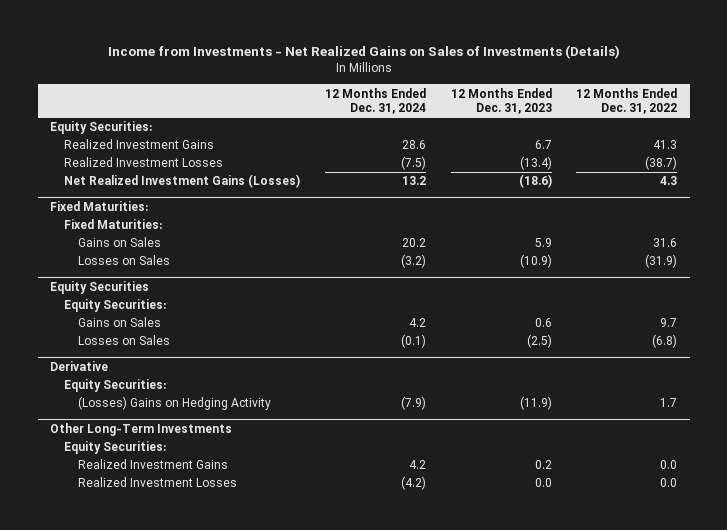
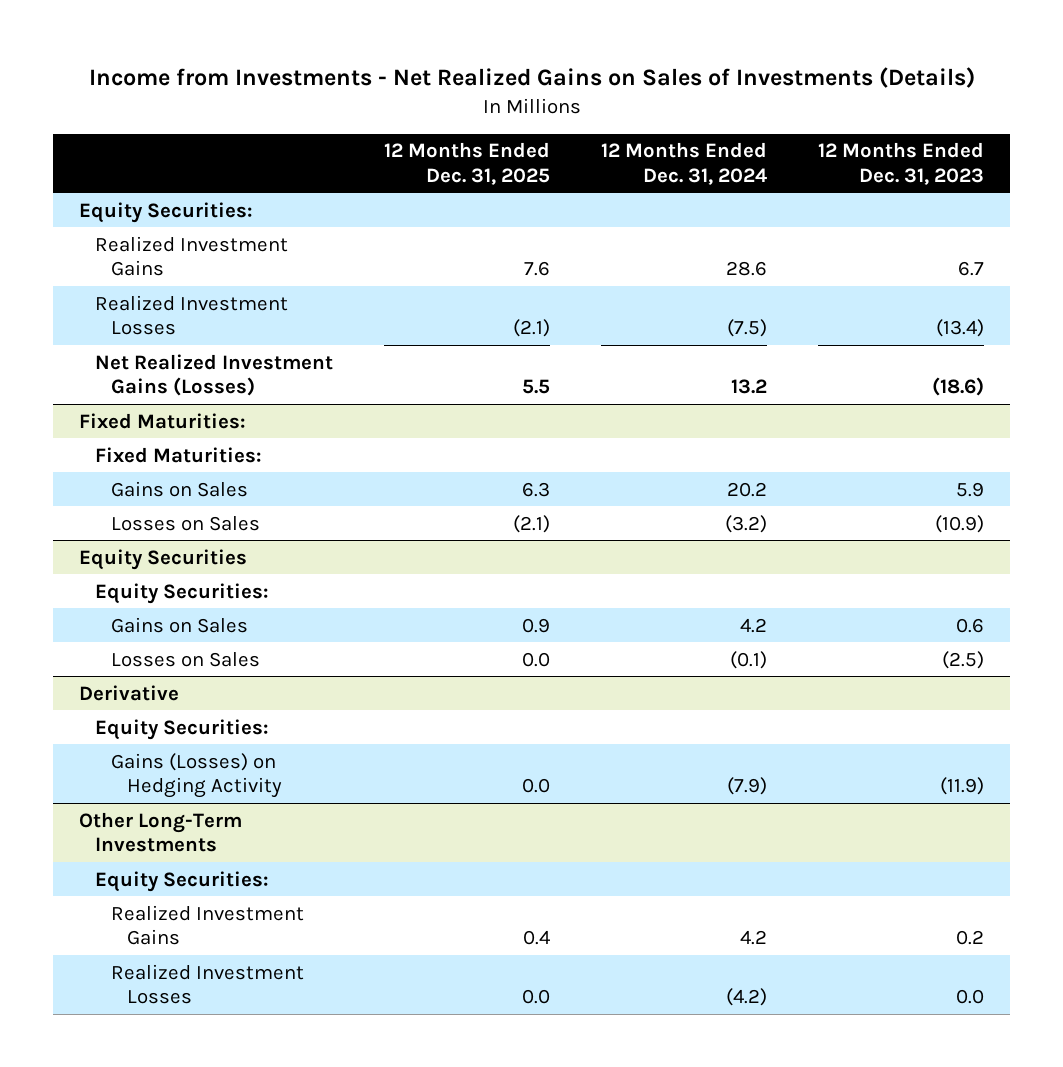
- | 12 Months Ended Dec. 31, 2024 | 12 Months Ended Dec. 31, 2023 | 12 Months Ended Dec. 31, 2022
+ | 12 Months Ended Dec. 31, 2025 | 12 Months Ended Dec. 31, 2024 | 12 Months Ended Dec. 31, 2023
@ Derivative
- (Losses) Gains on Hedging Activity | (7.9) | (11.9) | 1.7
+ Gains (Losses) on Hedging Activity | 0.0 | (7.9) | (11.9)

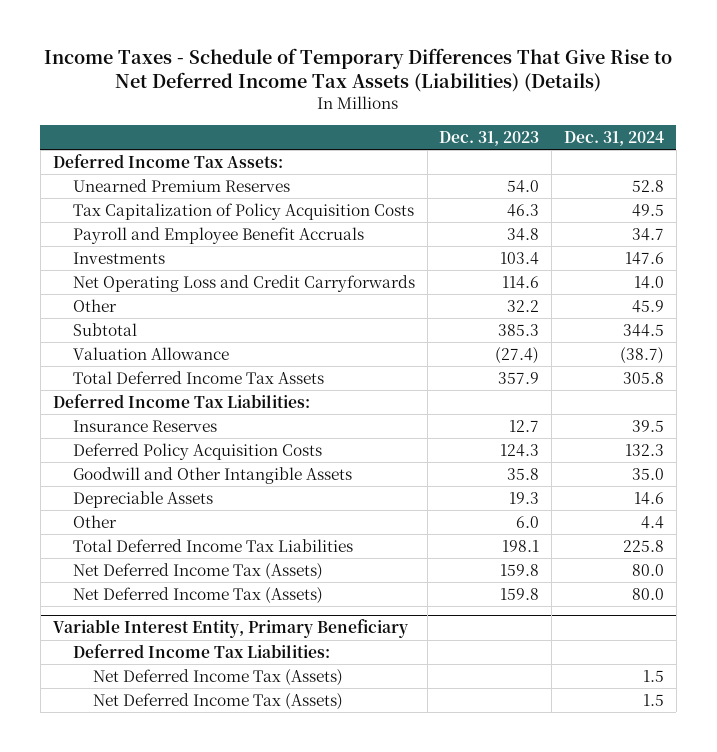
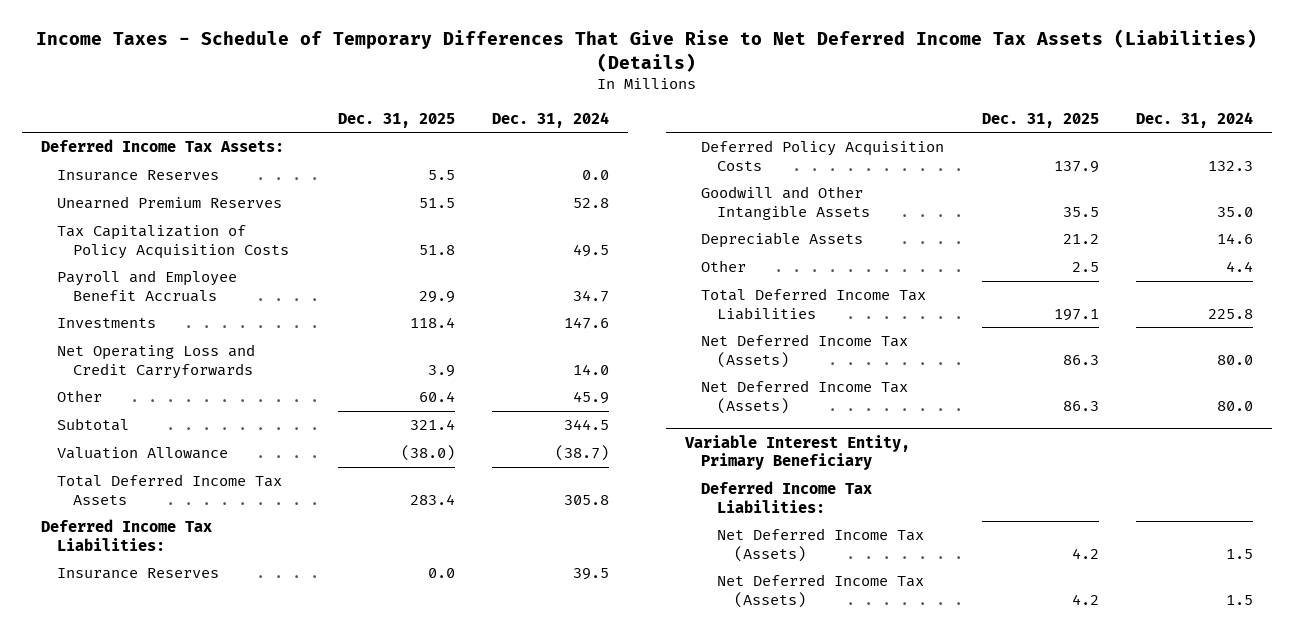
- | Dec. 31, 2023 | Dec. 31, 2024
+ | Dec. 31, 2025 | Dec. 31, 2024
+ Insurance Reserves | 5.5 | 0.0

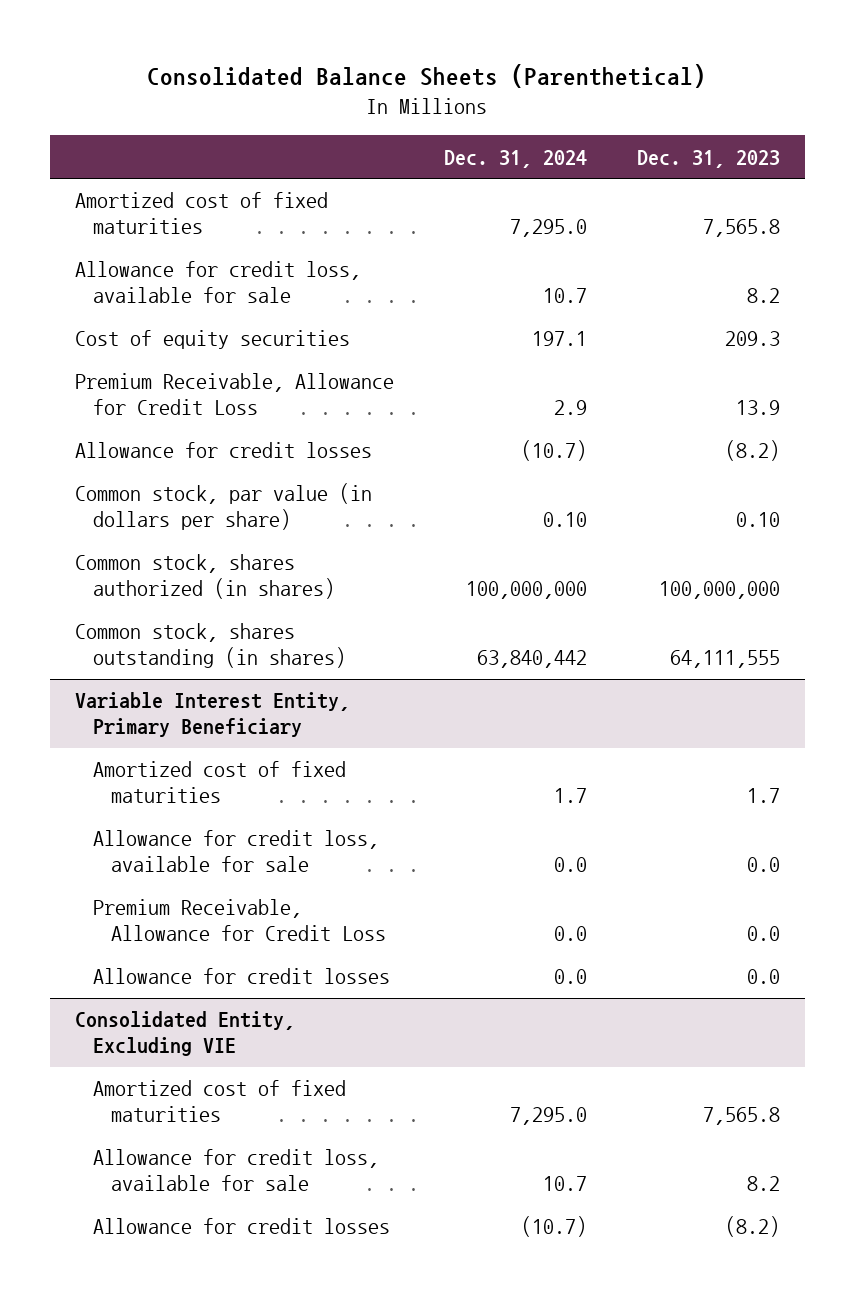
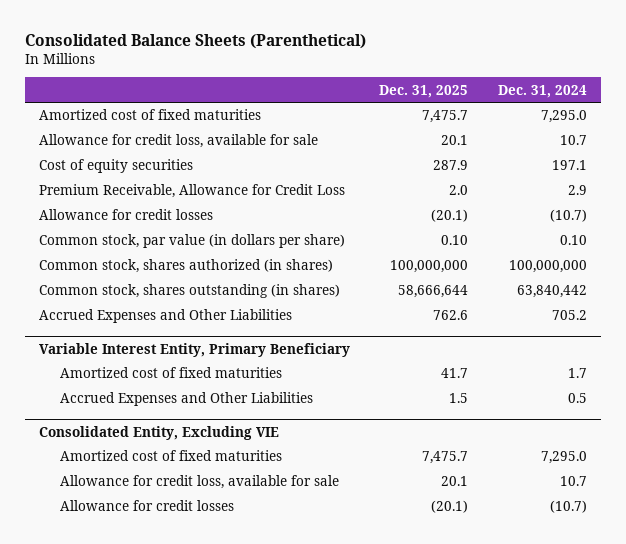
- | Dec. 31, 2024 | Dec. 31, 2023
+ | Dec. 31, 2025 | Dec. 31, 2024
+ Accrued Expenses and Other Liabilities | 762.6 | 705.2
@ Variable Interest Entity, Primary Beneficiary
- Allowance for credit loss, available for sale | 0.0 | 0.0
- Premium Receivable, Allowance for Credit Loss | 0.0 | 0.0
- Allowance for credit losses | 0.0 | 0.0
+ Accrued Expenses and Other Liabilities | 1.5 | 0.5

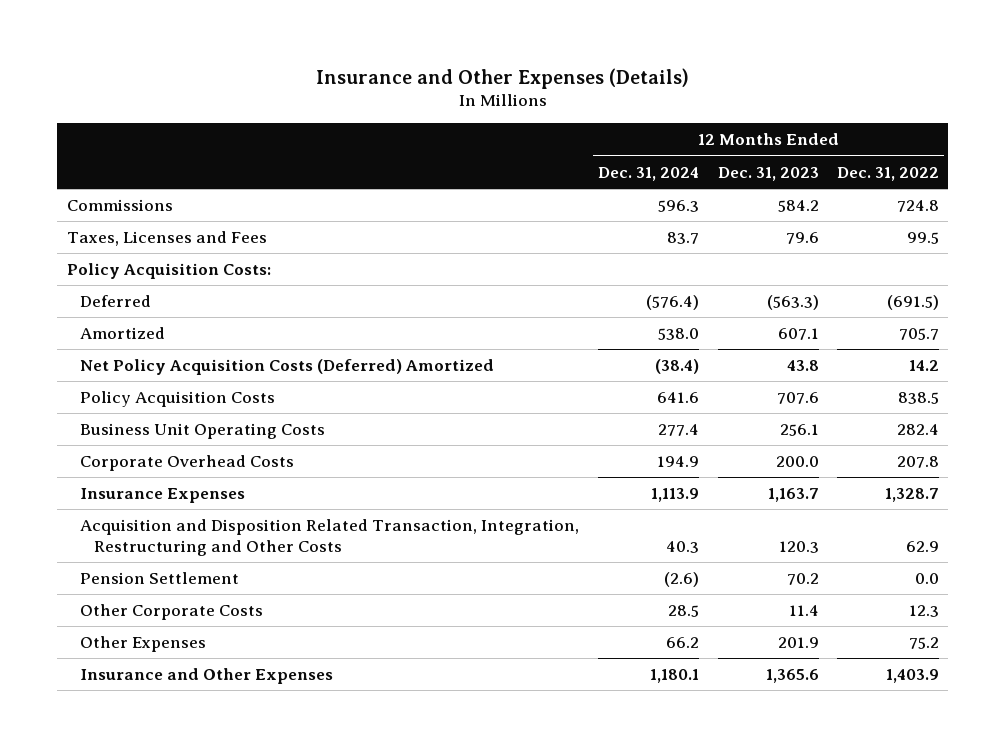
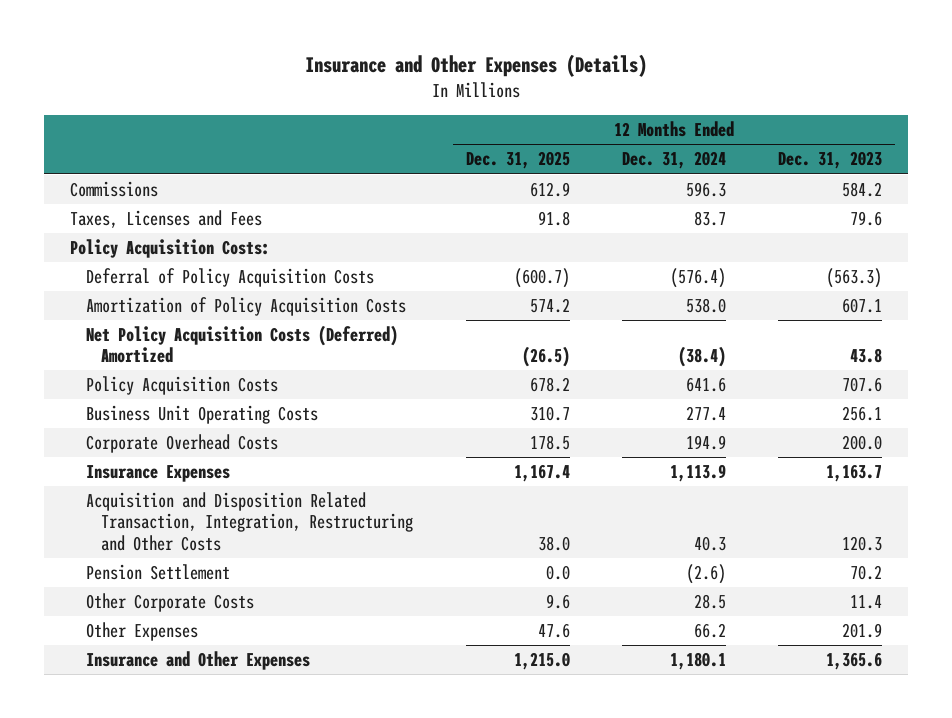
- | 12 Months Ended Dec. 31, 2024 | 12 Months Ended Dec. 31, 2023 | 12 Months Ended Dec. 31, 2022
+ | 12 Months Ended Dec. 31, 2025 | 12 Months Ended Dec. 31, 2024 | 12 Months Ended Dec. 31, 2023
- Deferred | (576.4) | (563.3) | (691.5)
- Amortized | 538.0 | 607.1 | 705.7
+ Deferral of Policy Acquisition Costs | (600.7) | (576.4) | (563.3)
+ Amortization of Policy Acquisition Costs | 574.2 | 538.0 | 607.1

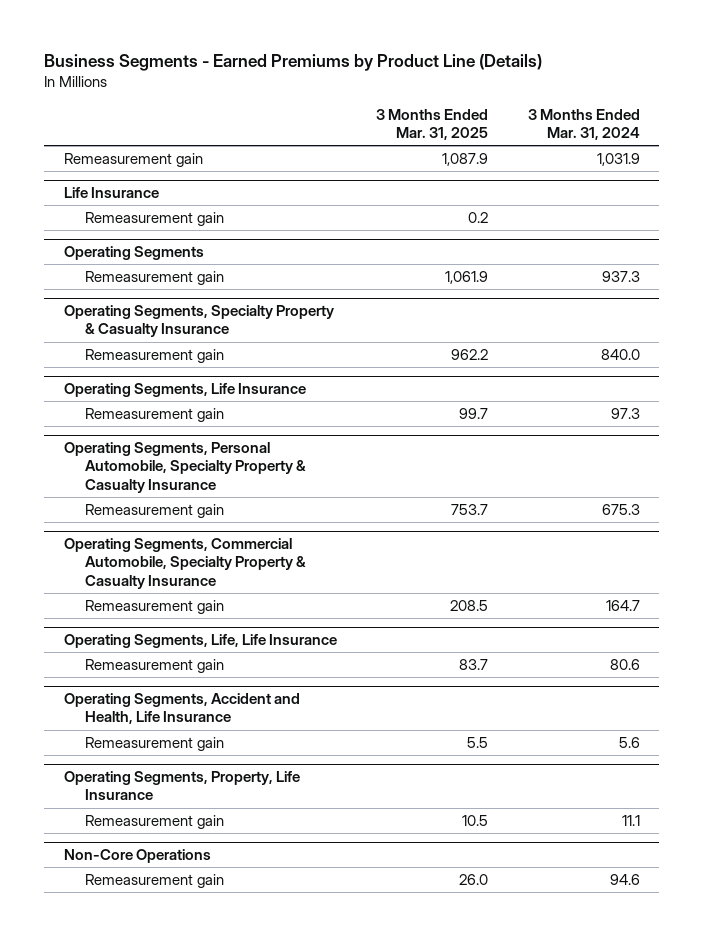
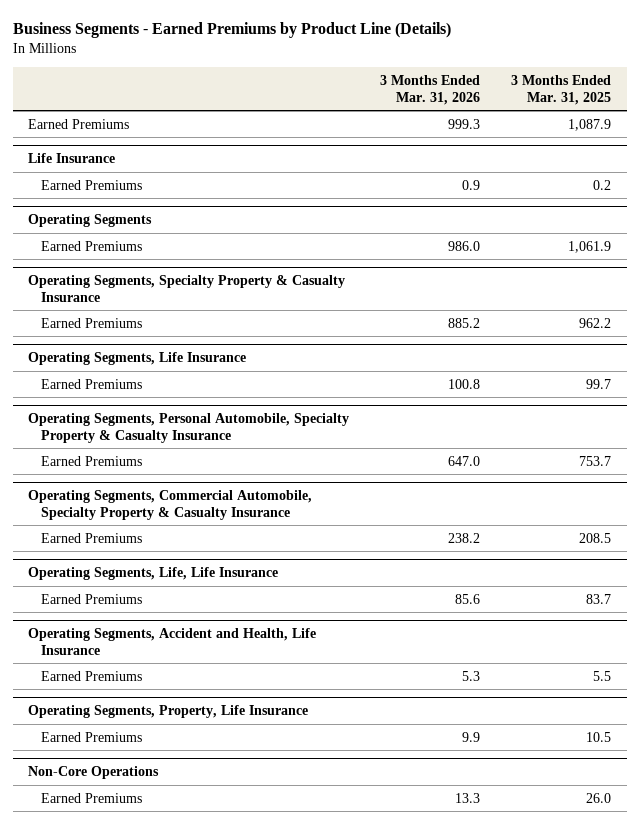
- | 3 Months Ended Mar. 31, 2025 | 3 Months Ended Mar. 31, 2024
+ | 3 Months Ended Mar. 31, 2026 | 3 Months Ended Mar. 31, 2025
- Remeasurement gain | 1,087.9 | 1,031.9
+ Earned Premiums | 999.3 | 1,087.9
@ Life Insurance
- Remeasurement gain | 0.2 |
+ Earned Premiums | 0.9 | 0.2
@ Operating Segments
- Remeasurement gain | 1,061.9 | 937.3
+ Earned Premiums | 986.0 | 1,061.9
@ Operating Segments, Specialty Property & Casualty Insurance
- Remeasurement gain | 962.2 | 840.0
+ Earned Premiums | 885.2 | 962.2
@ Operating Segments, Life Insurance
- Remeasurement gain | 99.7 | 97.3
+ Earned Premiums | 100.8 | 99.7
@ Operating Segments, Personal Automobile, Specialty Property & Casualty Insurance
- Remeasurement gain | 753.7 | 675.3
+ Earned Premiums | 647.0 | 753.7
@ Operating Segments, Commercial Automobile, Specialty Property & Casualty Insurance
- Remeasurement gain | 208.5 | 164.7
+ Earned Premiums | 238.2 | 208.5
@ Operating Segments, Life, Life Insurance
- Remeasurement gain | 83.7 | 80.6
+ Earned Premiums | 85.6 | 83.7
@ Operating Segments, Accident and Health, Life Insurance
- Remeasurement gain | 5.5 | 5.6
+ Earned Premiums | 5.3 | 5.5
@ Operating Segments, Property, Life Insurance
- Remeasurement gain | 10.5 | 11.1
+ Earned Premiums | 9.9 | 10.5
@ Non-Core Operations
- Remeasurement gain | 26.0 | 94.6
+ Earned Premiums | 13.3 | 26.0

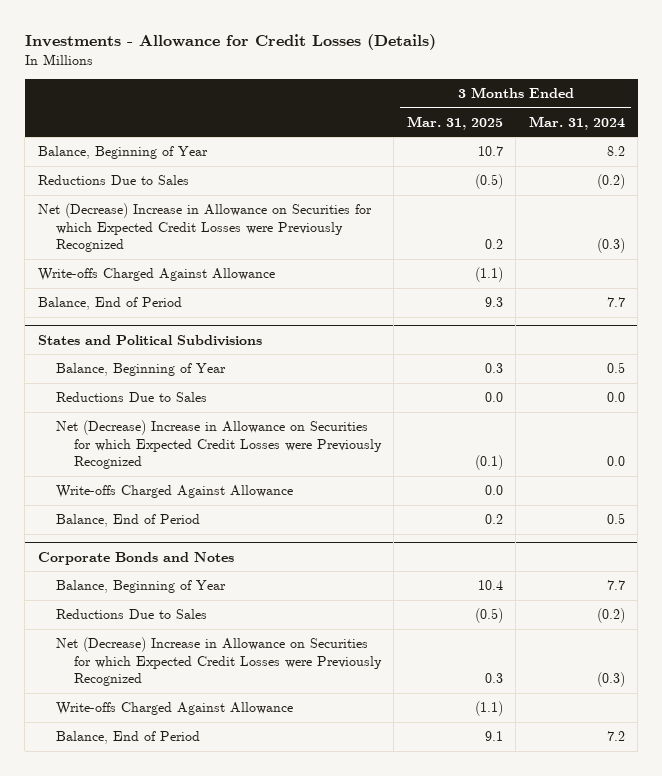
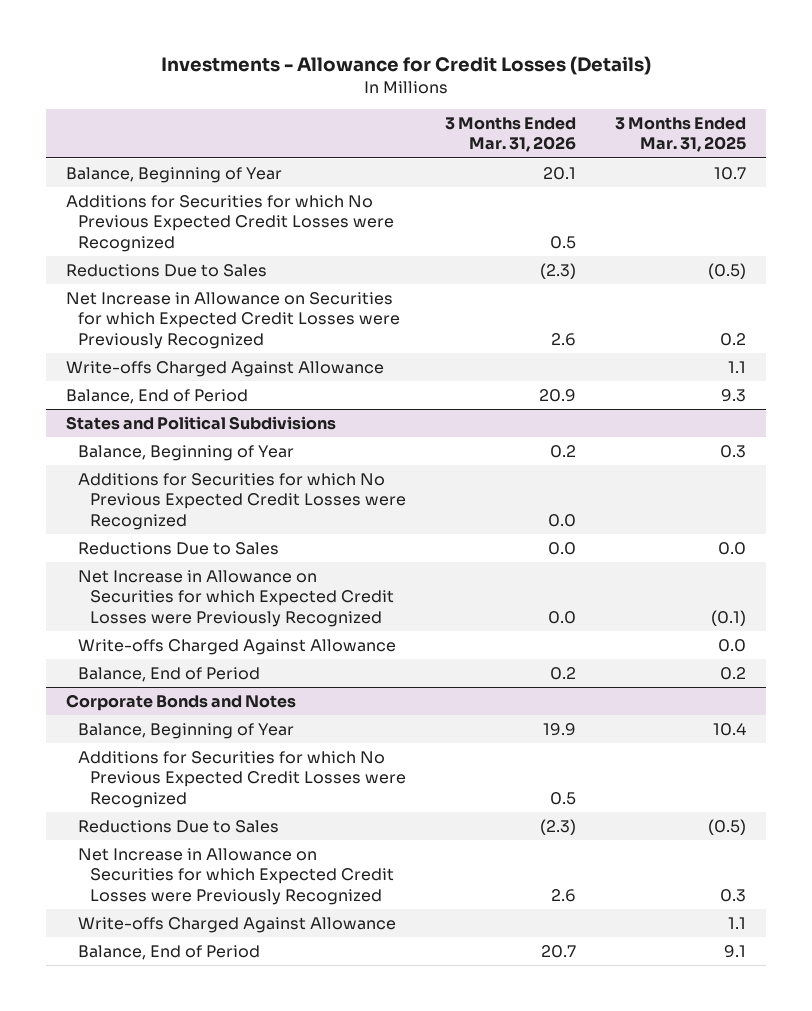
- | 3 Months Ended Mar. 31, 2025 | 3 Months Ended Mar. 31, 2024
+ | 3 Months Ended Mar. 31, 2026 | 3 Months Ended Mar. 31, 2025
+ Additions for Securities for which No Previous Expected Credit Losses were Recognized | 0.5 |
- Net (Decrease) Increase in Allowance on Securities for which Expected Credit Losses were Previously Recognized | 0.2 | (0.3)
- Write-offs Charged Against Allowance | (1.1) |
+ Net Increase in Allowance on Securities for which Expected Credit Losses were Previously Recognized | 2.6 | 0.2
+ Write-offs Charged Against Allowance | | 1.1
@ States and Political Subdivisions
+ Additions for Securities for which No Previous Expected Credit Losses were Recognized | 0.0 |
- Net (Decrease) Increase in Allowance on Securities for which Expected Credit Losses were Previously Recognized | (0.1) | 0.0
+ Net Increase in Allowance on Securities for which Expected Credit Losses were Previously Recognized | 0.0 | (0.1)
@ Corporate Bonds and Notes
+ Additions for Securities for which No Previous Expected Credit Losses were Recognized | 0.5 |
- Net (Decrease) Increase in Allowance on Securities for which Expected Credit Losses were Previously Recognized | 0.3 | (0.3)
- Write-offs Charged Against Allowance | (1.1) |
+ Net Increase in Allowance on Securities for which Expected Credit Losses were Previously Recognized | 2.6 | 0.3
+ Write-offs Charged Against Allowance | | 1.1

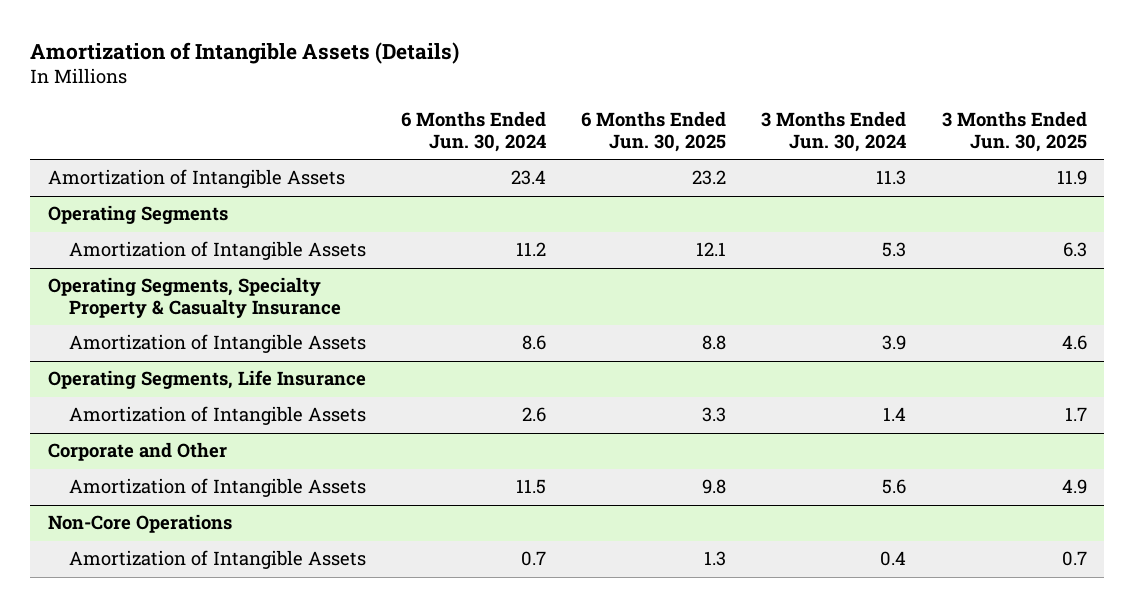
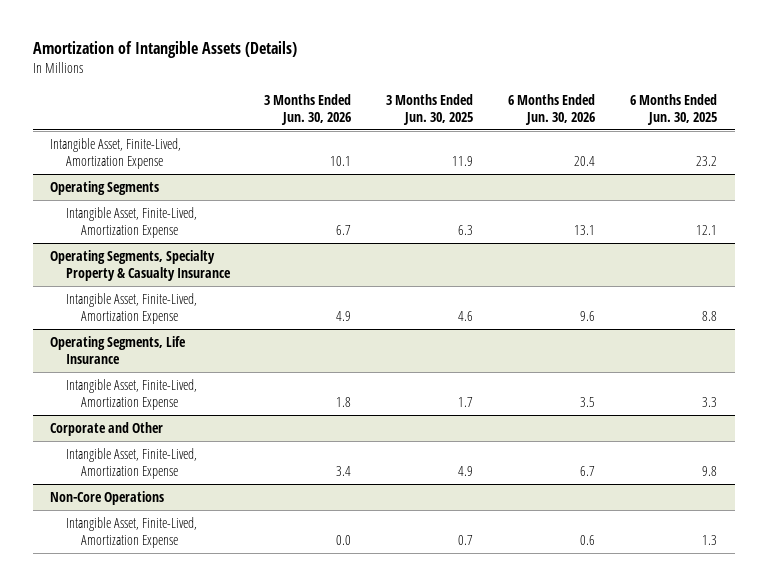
- | 6 Months Ended Jun. 30, 2024 | 6 Months Ended Jun. 30, 2025 | 3 Months Ended Jun. 30, 2024 | 3 Months Ended Jun. 30, 2025
+ | 3 Months Ended Jun. 30, 2026 | 3 Months Ended Jun. 30, 2025 | 6 Months Ended Jun. 30, 2026 | 6 Months Ended Jun. 30, 2025
- Amortization of Intangible Assets | 23.4 | 23.2 | 11.3 | 11.9
+ Intangible Asset, Finite-Lived, Amortization Expense | 10.1 | 11.9 | 20.4 | 23.2
@ Operating Segments
- Amortization of Intangible Assets | 11.2 | 12.1 | 5.3 | 6.3
+ Intangible Asset, Finite-Lived, Amortization Expense | 6.7 | 6.3 | 13.1 | 12.1
@ Operating Segments, Specialty Property & Casualty Insurance
- Amortization of Intangible Assets | 8.6 | 8.8 | 3.9 | 4.6
+ Intangible Asset, Finite-Lived, Amortization Expense | 4.9 | 4.6 | 9.6 | 8.8
@ Operating Segments, Life Insurance
- Amortization of Intangible Assets | 2.6 | 3.3 | 1.4 | 1.7
+ Intangible Asset, Finite-Lived, Amortization Expense | 1.8 | 1.7 | 3.5 | 3.3
@ Corporate and Other
- Amortization of Intangible Assets | 11.5 | 9.8 | 5.6 | 4.9
+ Intangible Asset, Finite-Lived, Amortization Expense | 3.4 | 4.9 | 6.7 | 9.8
@ Non-Core Operations
- Amortization of Intangible Assets | 0.7 | 1.3 | 0.4 | 0.7
+ Intangible Asset, Finite-Lived, Amortization Expense | 0.0 | 0.7 | 0.6 | 1.3

